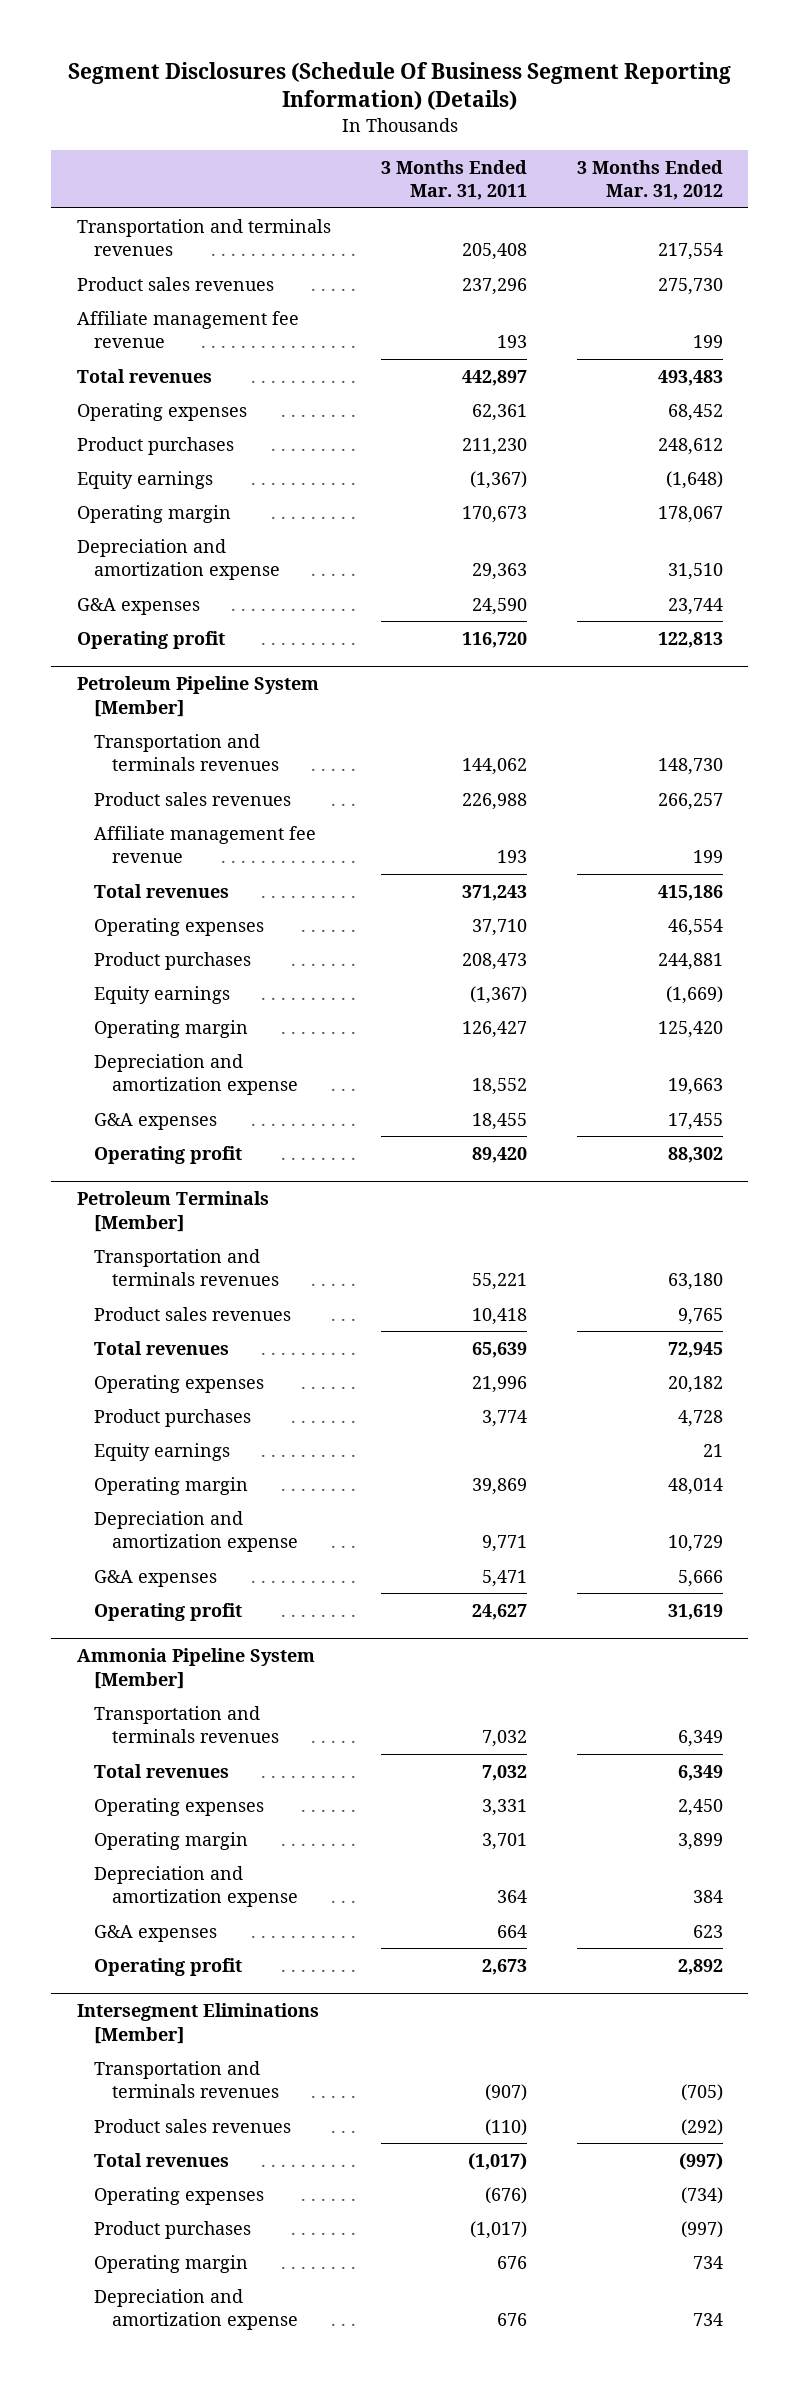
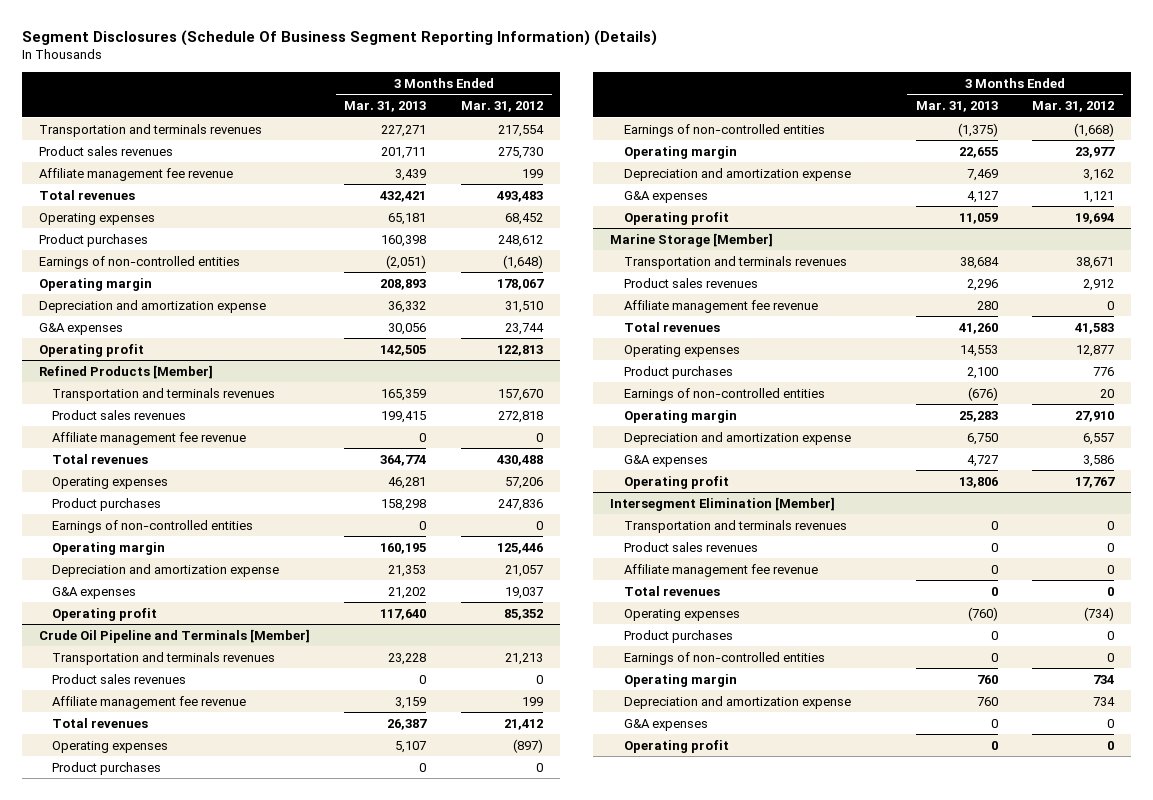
- | 3 Months Ended Mar. 31, 2011 | 3 Months Ended Mar. 31, 2012
+ | 3 Months Ended Mar. 31, 2013 | 3 Months Ended Mar. 31, 2012
- Equity earnings | (1,367) | (1,648)
+ Earnings of non-controlled entities | (2,051) | (1,648)
- Petroleum Pipeline System [Member]
- Transportation and terminals revenues | 144,062 | 148,730
- Product sales revenues | 226,988 | 266,257
+ Refined Products [Member]
+ Transportation and terminals revenues | 165,359 | 157,670
+ Product sales revenues | 199,415 | 272,818
+ Affiliate management fee revenue | 0 | 0
+ Total revenues | 364,774 | 430,488
+ Operating expenses | 46,281 | 57,206
+ Product purchases | 158,298 | 247,836
+ Earnings of non-controlled entities | 0 | 0
+ Operating margin | 160,195 | 125,446
+ Depreciation and amortization expense | 21,353 | 21,057
+ G&A expenses | 21,202 | 19,037
+ Operating profit | 117,640 | 85,352
+ Crude Oil Pipeline and Terminals [Member]
+ Transportation and terminals revenues | 23,228 | 21,213
+ Product sales revenues | 0 | 0
- Total revenues | 371,243 | 415,186
- Operating expenses | 37,710 | 46,554
- Product purchases | 208,473 | 244,881
- Equity earnings | (1,367) | (1,669)
- Operating margin | 126,427 | 125,420
- Depreciation and amortization expense | 18,552 | 19,663
- G&A expenses | 18,455 | 17,455
- Operating profit | 89,420 | 88,302
- Petroleum Terminals [Member]
- Transportation and terminals revenues | 55,221 | 63,180
- Product sales revenues | 10,418 | 9,765
- Total revenues | 65,639 | 72,945
- Operating expenses | 21,996 | 20,182
- Product purchases | 3,774 | 4,728
- Equity earnings | | 21
- Operating margin | 39,869 | 48,014
- Depreciation and amortization expense | 9,771 | 10,729
- G&A expenses | 5,471 | 5,666
- Operating profit | 24,627 | 31,619
- Ammonia Pipeline System [Member]
- Transportation and terminals revenues | 7,032 | 6,349
- Total revenues | 7,032 | 6,349
- Operating expenses | 3,331 | 2,450
- Operating margin | 3,701 | 3,899
- Depreciation and amortization expense | 364 | 384
- G&A expenses | 664 | 623
- Operating profit | 2,673 | 2,892
- Intersegment Eliminations [Member]
- Transportation and terminals revenues | (907) | (705)
- Product sales revenues | (110) | (292)
- Total revenues | (1,017) | (997)
+ Total revenues | 26,387 | 21,412
+ Operating expenses | 5,107 | (897)
+ Product purchases | 0 | 0
+ Earnings of non-controlled entities | (1,375) | (1,668)
+ Operating margin | 22,655 | 23,977
+ Depreciation and amortization expense | 7,469 | 3,162
+ G&A expenses | 4,127 | 1,121
+ Operating profit | 11,059 | 19,694
+ Marine Storage [Member]
+ Transportation and terminals revenues | 38,684 | 38,671
+ Product sales revenues | 2,296 | 2,912
+ Affiliate management fee revenue | 280 | 0
+ Total revenues | 41,260 | 41,583
+ Operating expenses | 14,553 | 12,877
+ Product purchases | 2,100 | 776
+ Earnings of non-controlled entities | (676) | 20
+ Operating margin | 25,283 | 27,910
+ Depreciation and amortization expense | 6,750 | 6,557
+ G&A expenses | 4,727 | 3,586
+ Operating profit | 13,806 | 17,767
+ Intersegment Elimination [Member]
+ Transportation and terminals revenues | 0 | 0
+ Product sales revenues | 0 | 0
+ Affiliate management fee revenue | 0 | 0
+ Total revenues | 0 | 0
- Product purchases | (1,017) | (997)
+ Product purchases | 0 | 0
+ Earnings of non-controlled entities | 0 | 0
+ G&A expenses | 0 | 0
+ Operating profit | 0 | 0

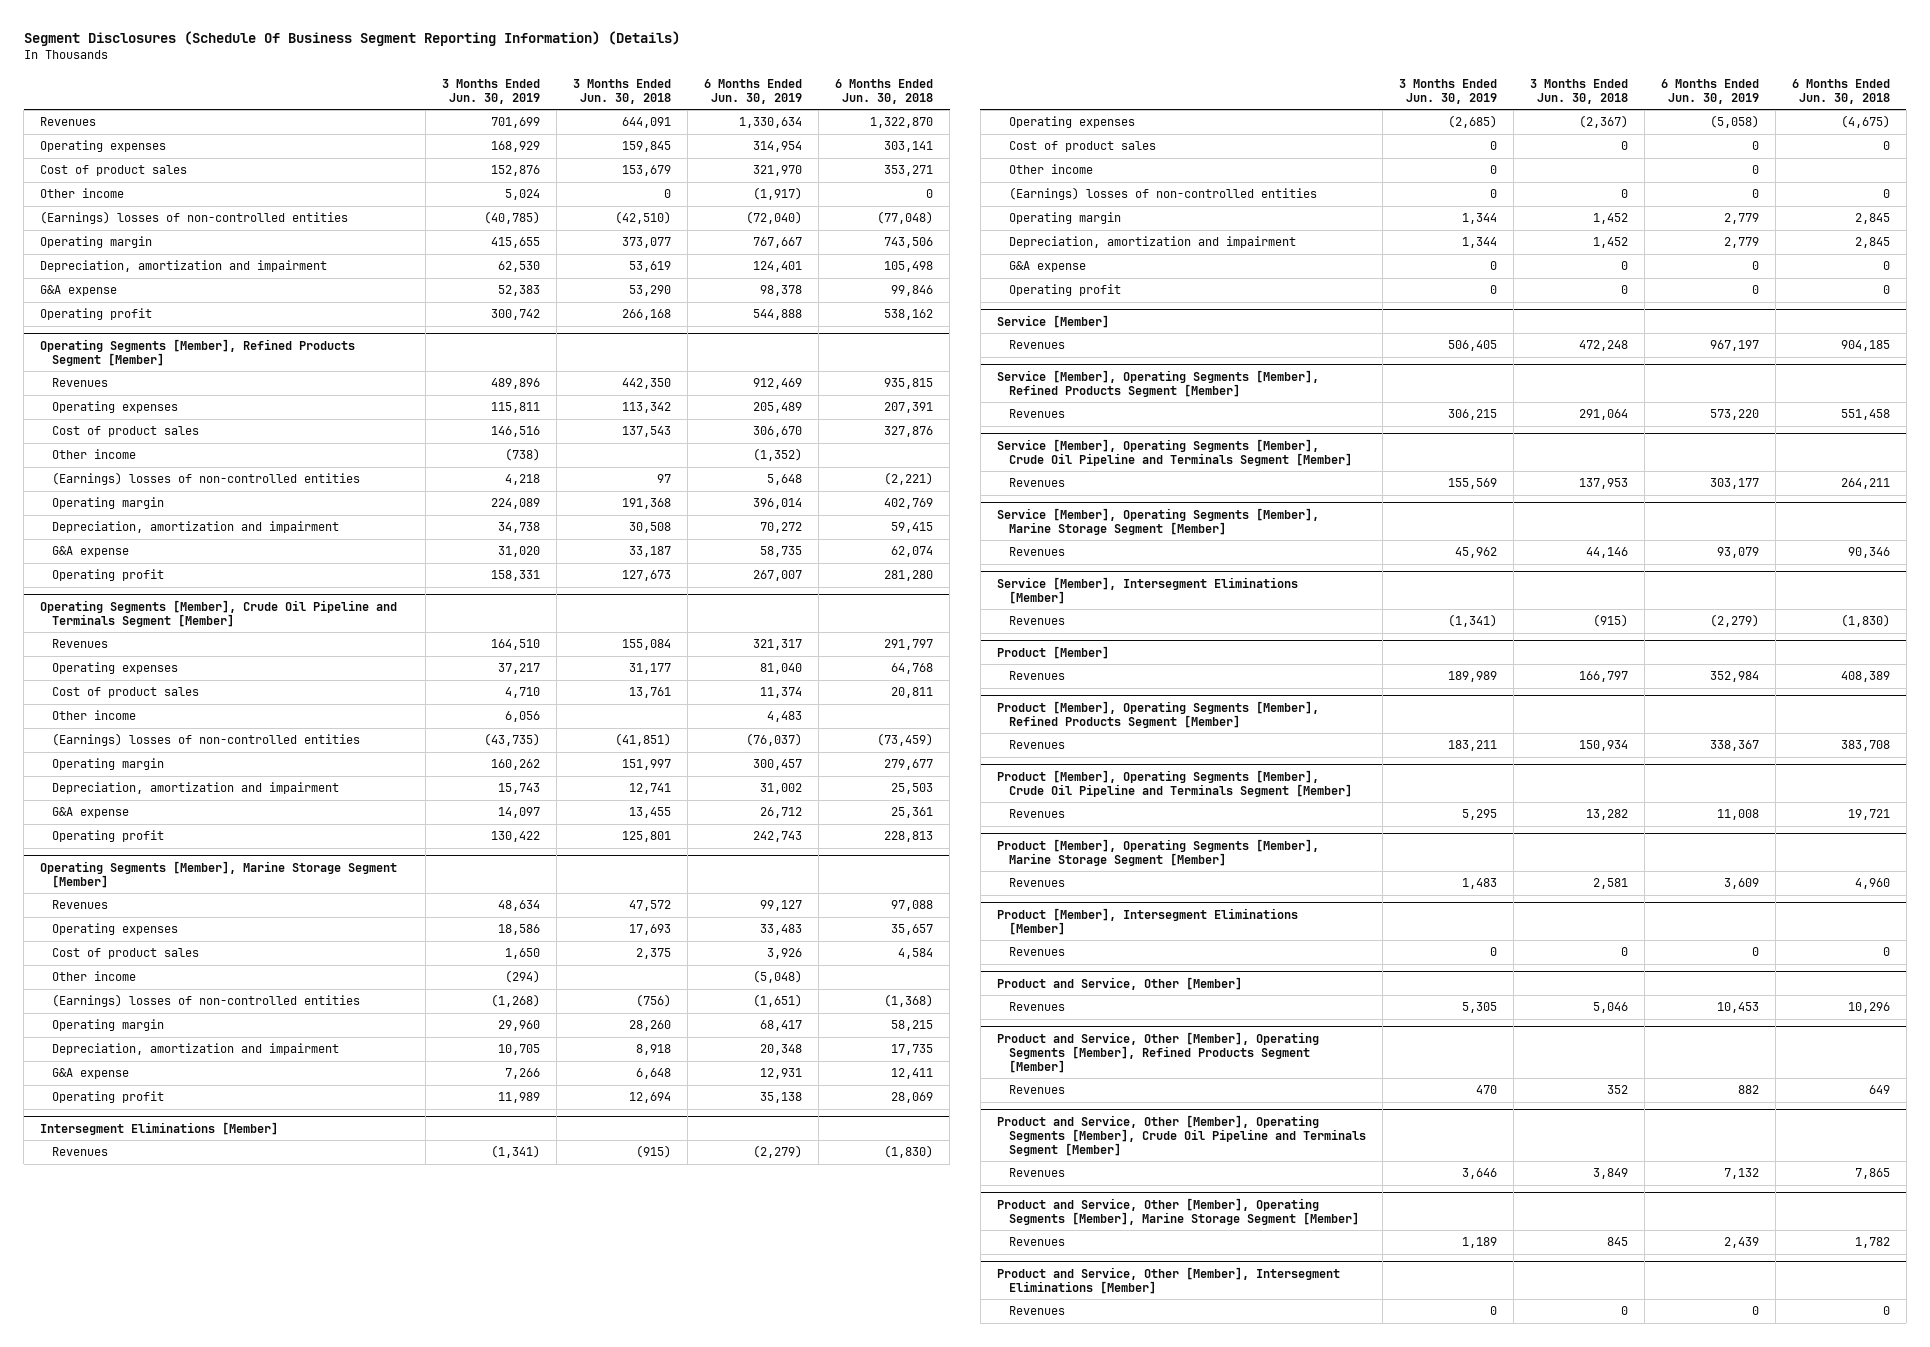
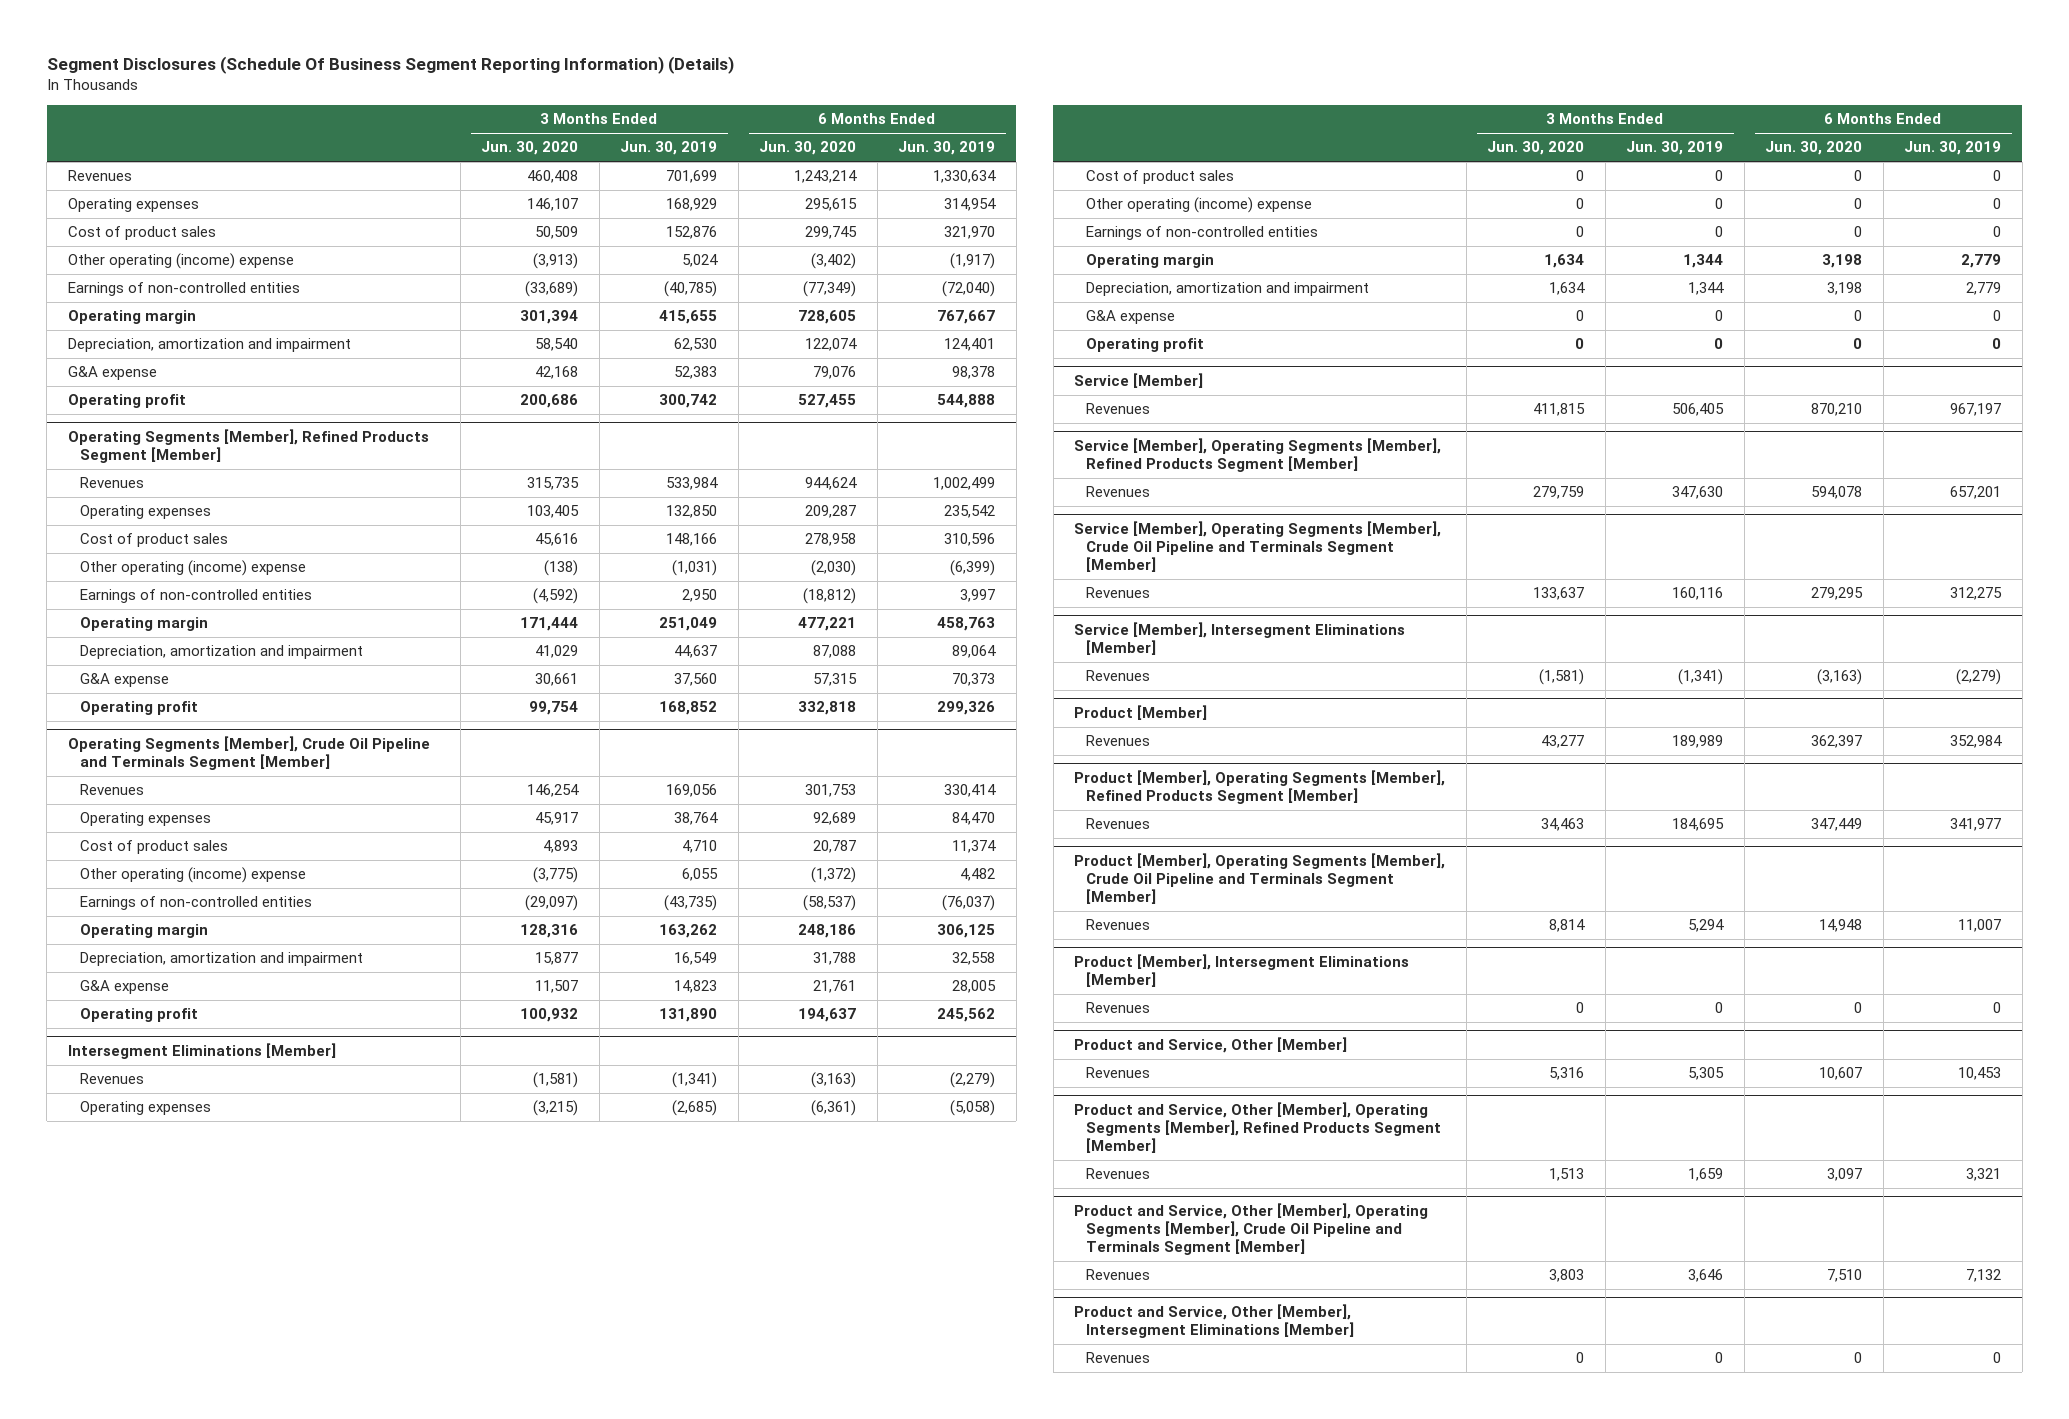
- | 3 Months Ended Jun. 30, 2019 | 3 Months Ended Jun. 30, 2018 | 6 Months Ended Jun. 30, 2019 | 6 Months Ended Jun. 30, 2018
+ | 3 Months Ended Jun. 30, 2020 | 3 Months Ended Jun. 30, 2019 | 6 Months Ended Jun. 30, 2020 | 6 Months Ended Jun. 30, 2019
- Other income | 5,024 | 0 | (1,917) | 0
- (Earnings) losses of non-controlled entities | (40,785) | (42,510) | (72,040) | (77,048)
+ Other operating (income) expense | (3,913) | 5,024 | (3,402) | (1,917)
+ Earnings of non-controlled entities | (33,689) | (40,785) | (77,349) | (72,040)
@ Operating Segments [Member], Refined Products Segment [Member]
- Revenues | 489,896 | 442,350 | 912,469 | 935,815
- Operating expenses | 115,811 | 113,342 | 205,489 | 207,391
- Cost of product sales | 146,516 | 137,543 | 306,670 | 327,876
- Other income | (738) | | (1,352) |
- (Earnings) losses of non-controlled entities | 4,218 | 97 | 5,648 | (2,221)
- Operating margin | 224,089 | 191,368 | 396,014 | 402,769
- Depreciation, amortization and impairment | 34,738 | 30,508 | 70,272 | 59,415
- G&A expense | 31,020 | 33,187 | 58,735 | 62,074
- Operating profit | 158,331 | 127,673 | 267,007 | 281,280
+ Revenues | 315,735 | 533,984 | 944,624 | 1,002,499
+ Operating expenses | 103,405 | 132,850 | 209,287 | 235,542
+ Cost of product sales | 45,616 | 148,166 | 278,958 | 310,596
+ Other operating (income) expense | (138) | (1,031) | (2,030) | (6,399)
+ Earnings of non-controlled entities | (4,592) | 2,950 | (18,812) | 3,997
+ Operating margin | 171,444 | 251,049 | 477,221 | 458,763
+ Depreciation, amortization and impairment | 41,029 | 44,637 | 87,088 | 89,064
+ G&A expense | 30,661 | 37,560 | 57,315 | 70,373
+ Operating profit | 99,754 | 168,852 | 332,818 | 299,326
@ Operating Segments [Member], Crude Oil Pipeline and Terminals Segment [Member]
- Revenues | 164,510 | 155,084 | 321,317 | 291,797
- Operating expenses | 37,217 | 31,177 | 81,040 | 64,768
+ Revenues | 146,254 | 169,056 | 301,753 | 330,414
+ Operating expenses | 45,917 | 38,764 | 92,689 | 84,470
- Other income | 6,056 | | 4,483 |
- (Earnings) losses of non-controlled entities | (43,735) | (41,851) | (76,037) | (73,459)
- Operating margin | 160,262 | 151,997 | 300,457 | 279,677
- Depreciation, amortization and impairment | 15,743 | 12,741 | 31,002 | 25,503
- G&A expense | 14,097 | 13,455 | 26,712 | 25,361
- Operating profit | 130,422 | 125,801 | 242,743 | 228,813
- Operating Segments [Member], Marine Storage Segment [Member]
- Revenues | 48,634 | 47,572 | 99,127 | 97,088
- Operating expenses | 18,586 | 17,693 | 33,483 | 35,657
- Cost of product sales | 1,650 | 2,375 | 3,926 | 4,584
- Other income | (294) | | (5,048) |
- (Earnings) losses of non-controlled entities | (1,268) | (756) | (1,651) | (1,368)
- Operating margin | 29,960 | 28,260 | 68,417 | 58,215
- Depreciation, amortization and impairment | 10,705 | 8,918 | 20,348 | 17,735
- G&A expense | 7,266 | 6,648 | 12,931 | 12,411
- Operating profit | 11,989 | 12,694 | 35,138 | 28,069
@ Operating Segments [Member], Crude Oil Pipeline and Terminals Segment [Member]
+ Other operating (income) expense | (3,775) | 6,055 | (1,372) | 4,482
+ Earnings of non-controlled entities | (29,097) | (43,735) | (58,537) | (76,037)
+ Operating margin | 128,316 | 163,262 | 248,186 | 306,125
+ Depreciation, amortization and impairment | 15,877 | 16,549 | 31,788 | 32,558
+ G&A expense | 11,507 | 14,823 | 21,761 | 28,005
+ Operating profit | 100,932 | 131,890 | 194,637 | 245,562
@ Intersegment Eliminations [Member]
- Other income | 0 | | 0 |
- (Earnings) losses of non-controlled entities | 0 | 0 | 0 | 0
+ Other operating (income) expense | 0 | 0 | 0 | 0
+ Earnings of non-controlled entities | 0 | 0 | 0 | 0
@ Service [Member], Operating Segments [Member], Refined Products Segment [Member]
- Revenues | 306,215 | 291,064 | 573,220 | 551,458
+ Revenues | 279,759 | 347,630 | 594,078 | 657,201
@ Service [Member], Operating Segments [Member], Crude Oil Pipeline and Terminals Segment [Member]
- Revenues | 155,569 | 137,953 | 303,177 | 264,211
- Service [Member], Operating Segments [Member], Marine Storage Segment [Member]
- Revenues | 45,962 | 44,146 | 93,079 | 90,346
@ Service [Member], Operating Segments [Member], Crude Oil Pipeline and Terminals Segment [Member]
+ Revenues | 133,637 | 160,116 | 279,295 | 312,275
@ Product [Member], Operating Segments [Member], Refined Products Segment [Member]
- Revenues | 183,211 | 150,934 | 338,367 | 383,708
+ Revenues | 34,463 | 184,695 | 347,449 | 341,977
@ Product [Member], Operating Segments [Member], Crude Oil Pipeline and Terminals Segment [Member]
- Revenues | 5,295 | 13,282 | 11,008 | 19,721
- Product [Member], Operating Segments [Member], Marine Storage Segment [Member]
- Revenues | 1,483 | 2,581 | 3,609 | 4,960
@ Product [Member], Operating Segments [Member], Crude Oil Pipeline and Terminals Segment [Member]
+ Revenues | 8,814 | 5,294 | 14,948 | 11,007
@ Product and Service, Other [Member], Operating Segments [Member], Refined Products Segment [Member]
- Revenues | 470 | 352 | 882 | 649
+ Revenues | 1,513 | 1,659 | 3,097 | 3,321
- Product and Service, Other [Member], Operating Segments [Member], Marine Storage Segment [Member]
- Revenues | 1,189 | 845 | 2,439 | 1,782

